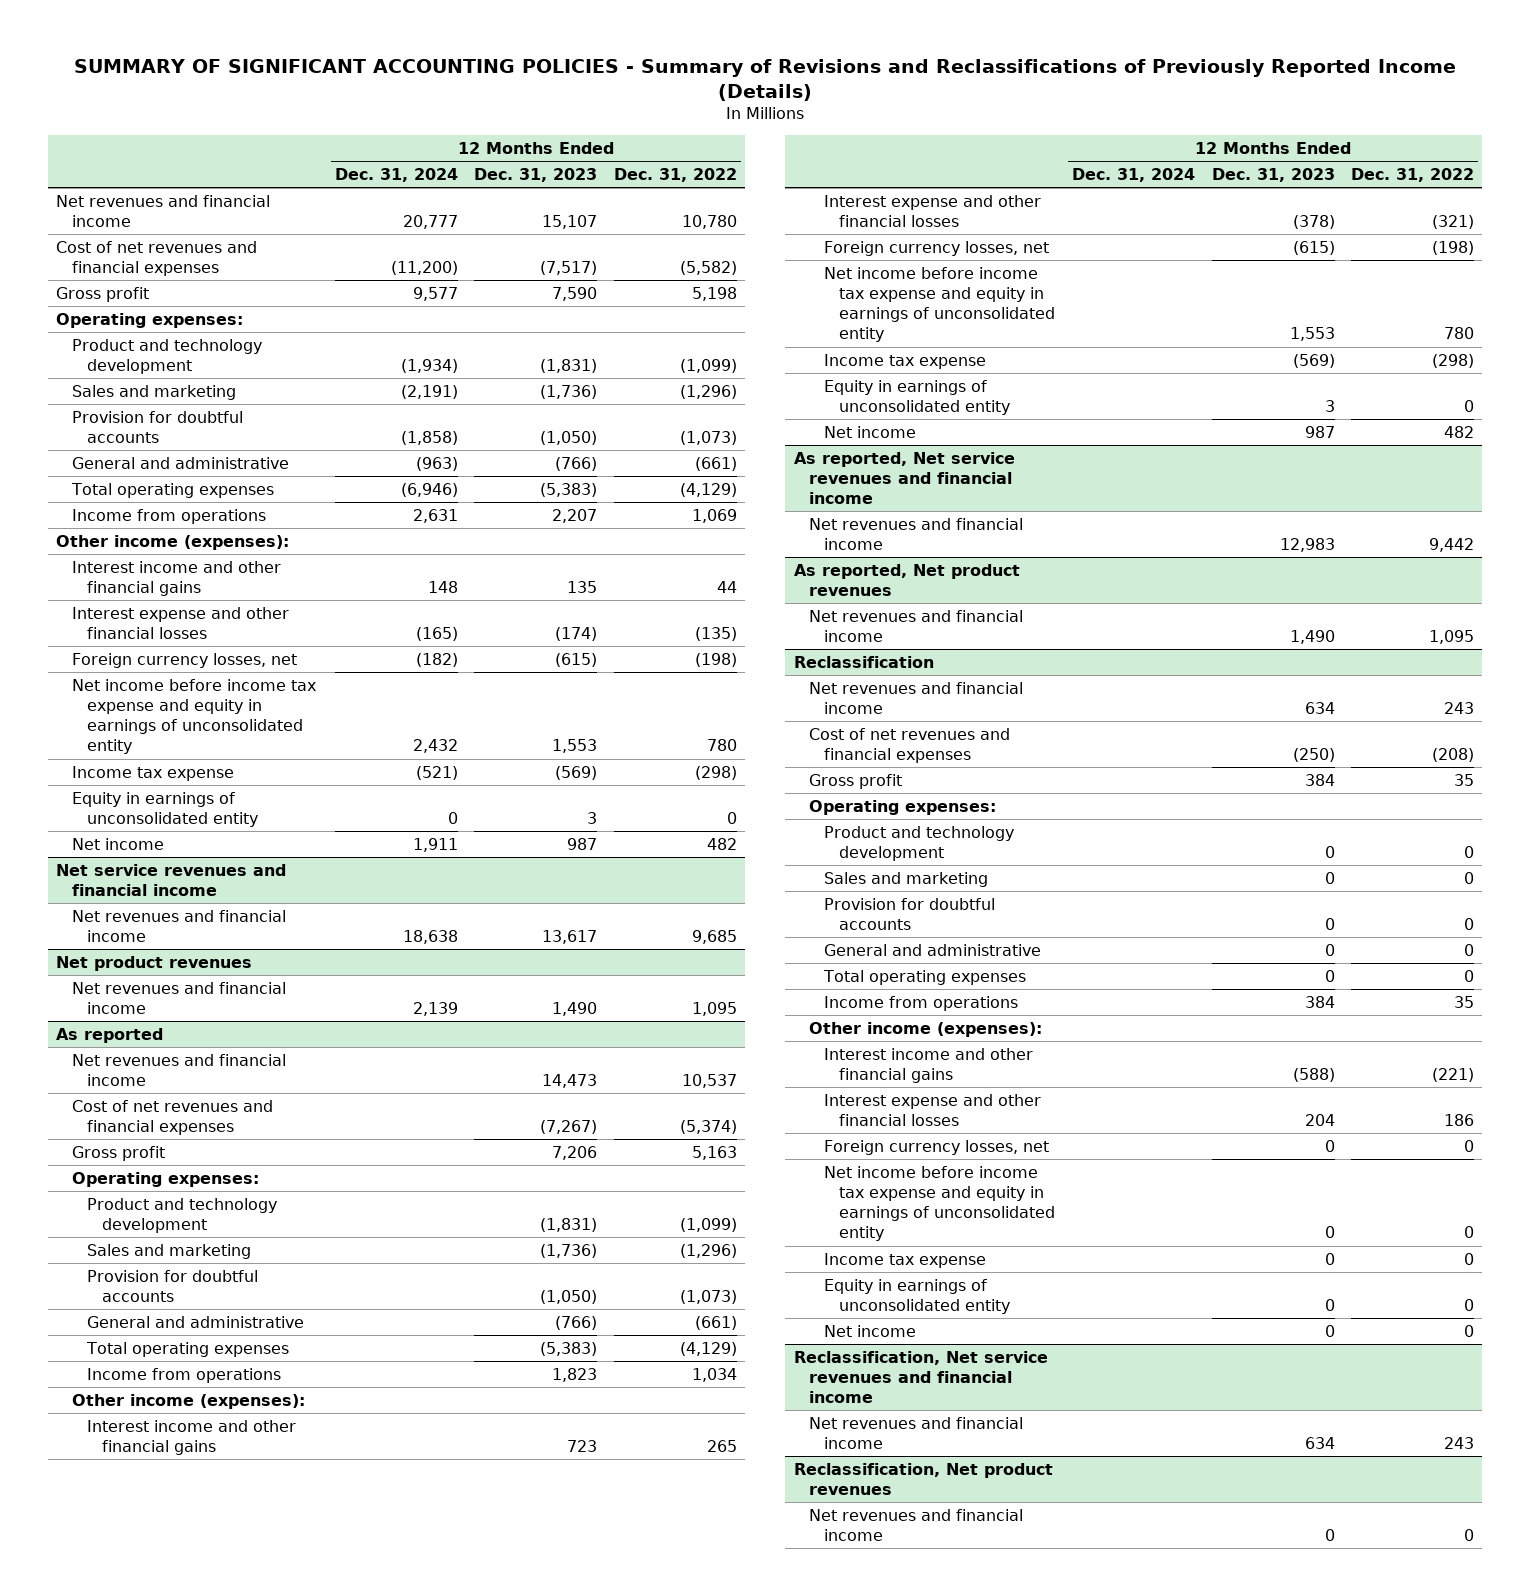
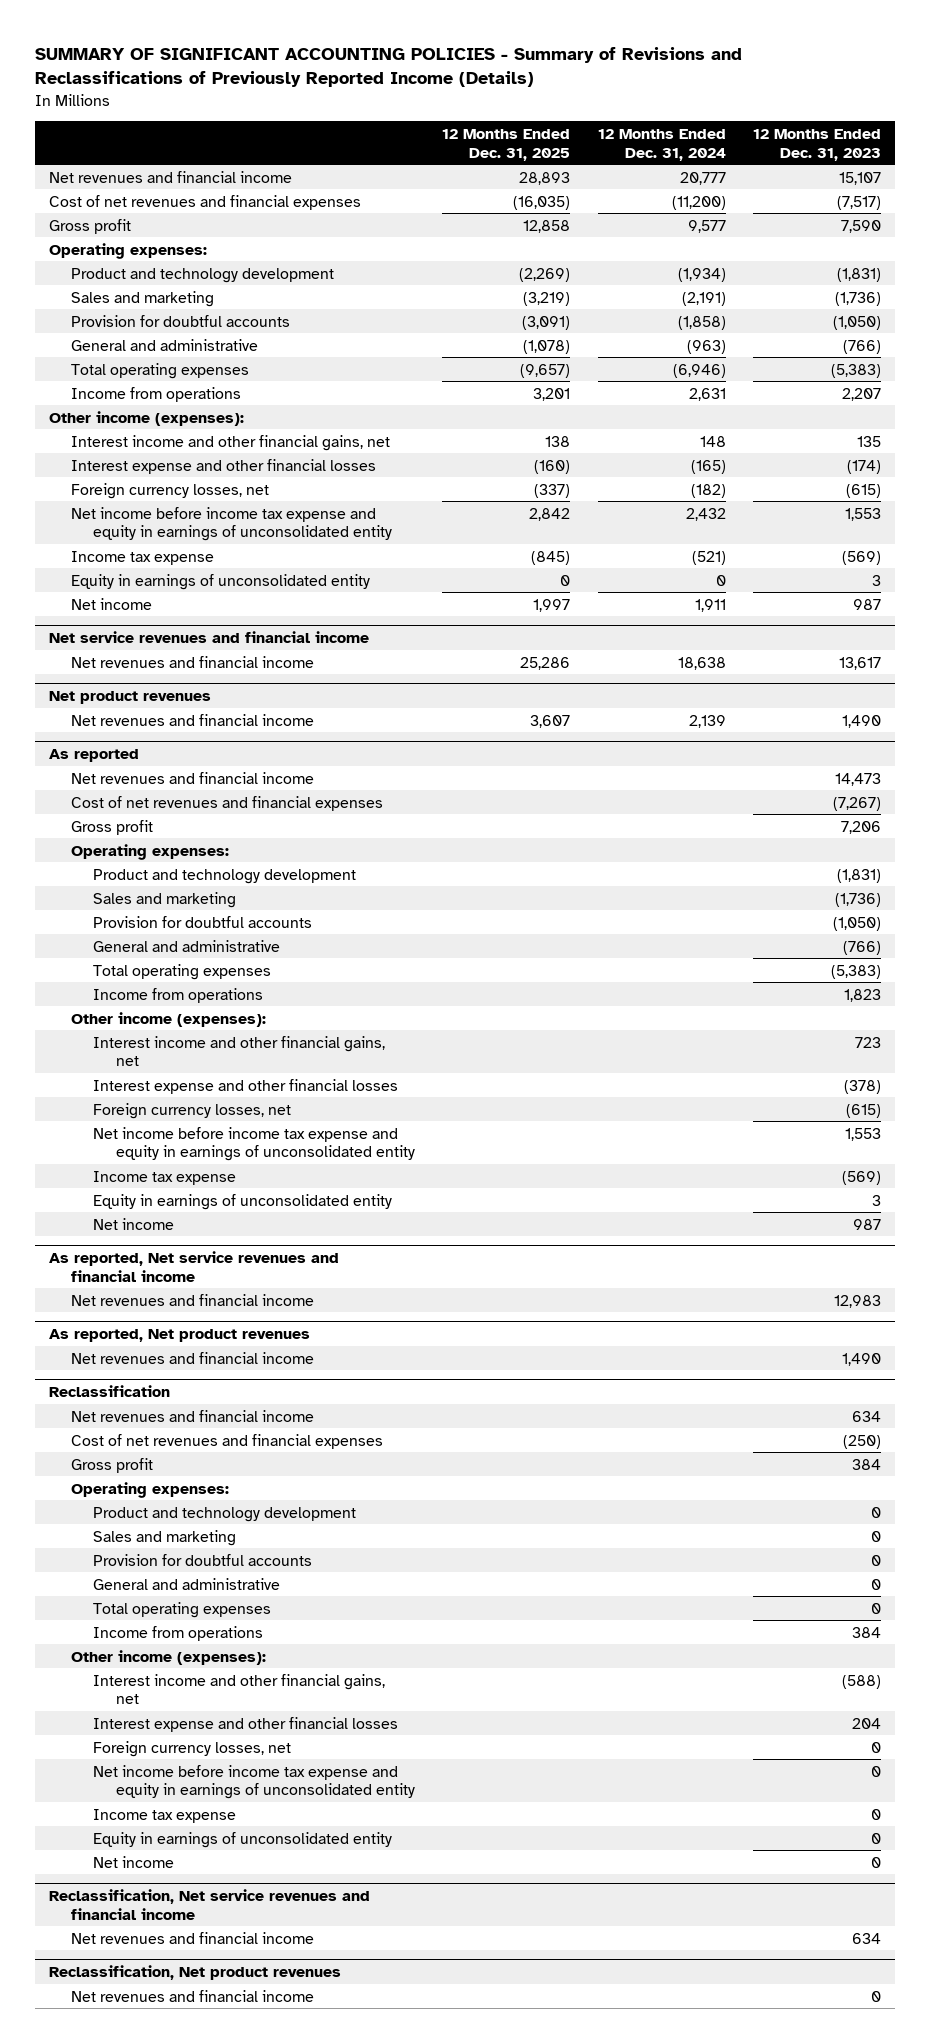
- | 12 Months Ended Dec. 31, 2024 | 12 Months Ended Dec. 31, 2023 | 12 Months Ended Dec. 31, 2022
+ | 12 Months Ended Dec. 31, 2025 | 12 Months Ended Dec. 31, 2024 | 12 Months Ended Dec. 31, 2023
- Interest income and other financial gains | 148 | 135 | 44
+ Interest income and other financial gains, net | 138 | 148 | 135
@ As reported
- Interest income and other financial gains | | 723 | 265
+ Interest income and other financial gains, net | | | 723
@ Reclassification
- Interest income and other financial gains | | (588) | (221)
+ Interest income and other financial gains, net | | | (588)

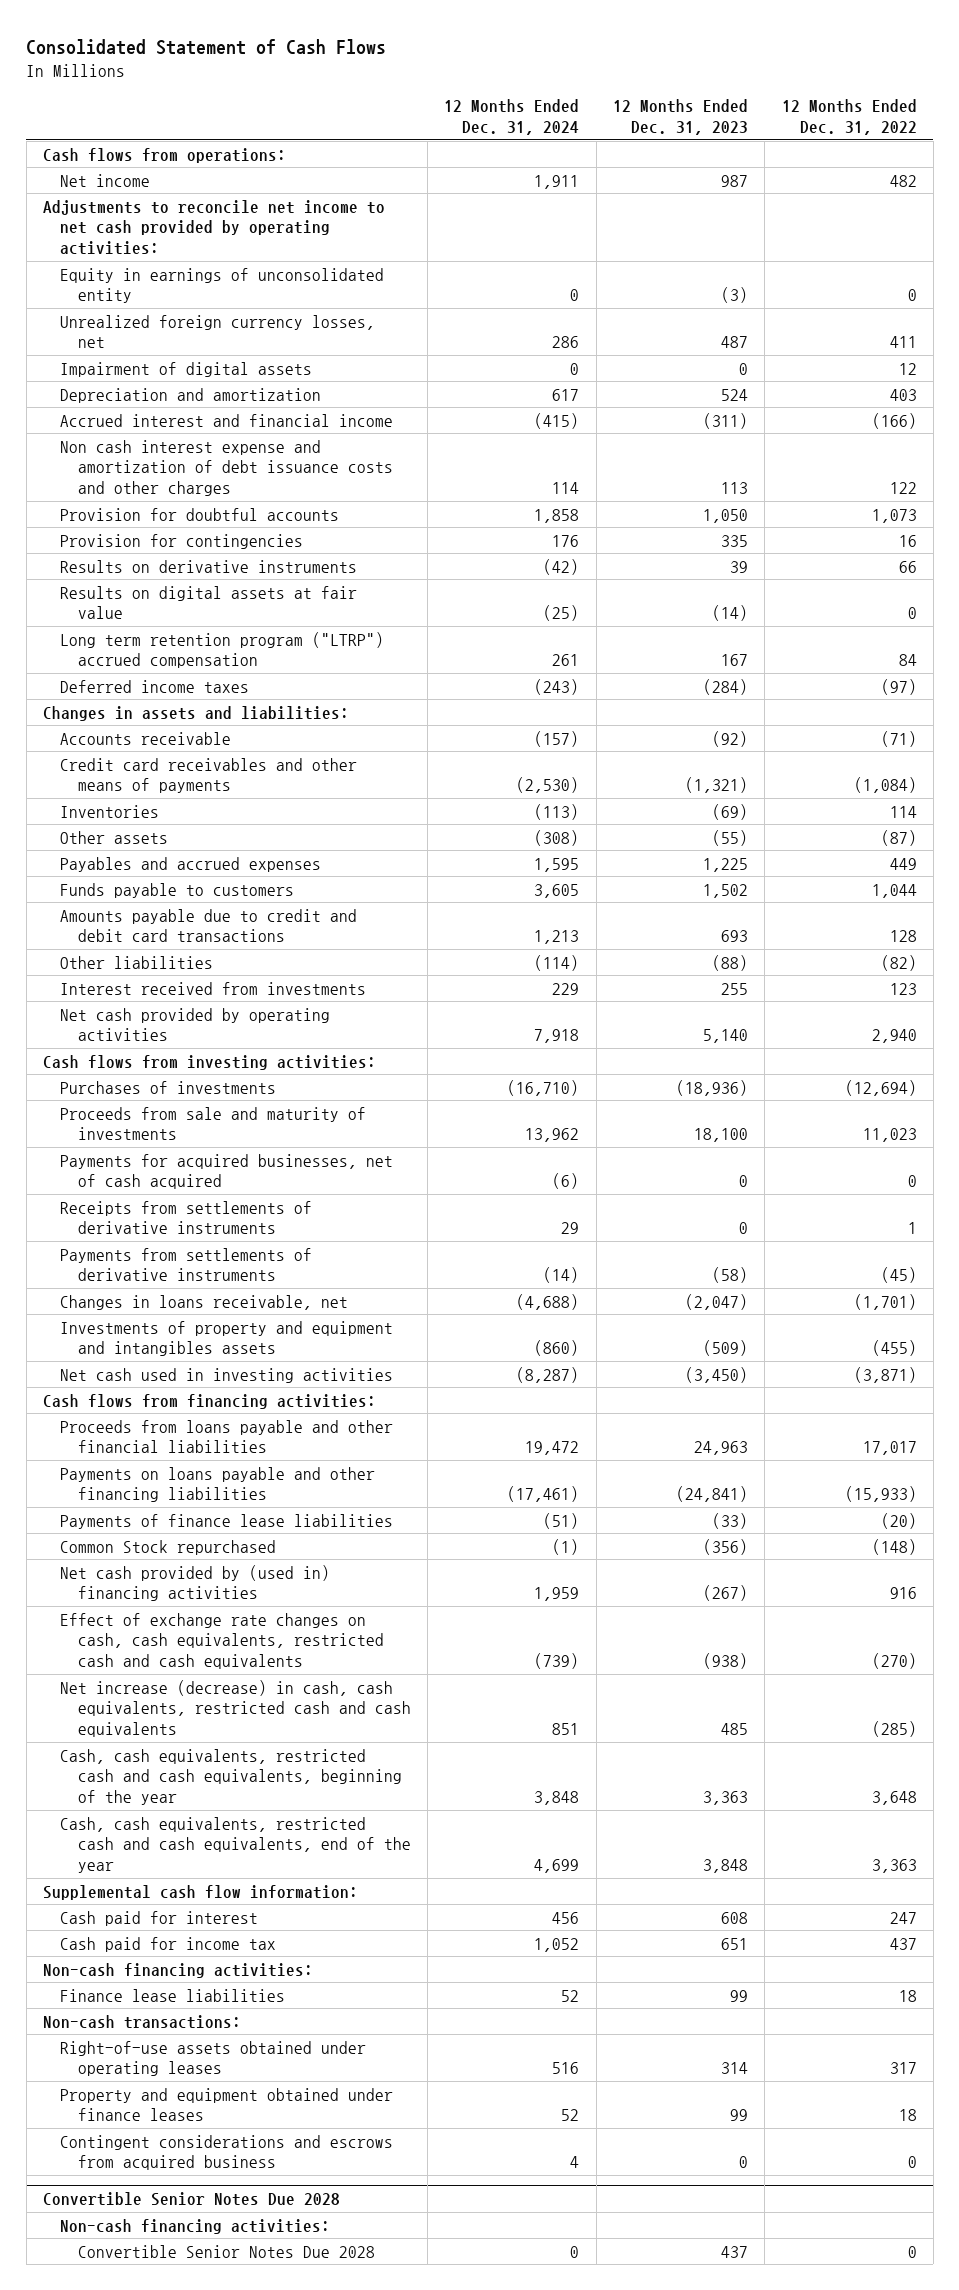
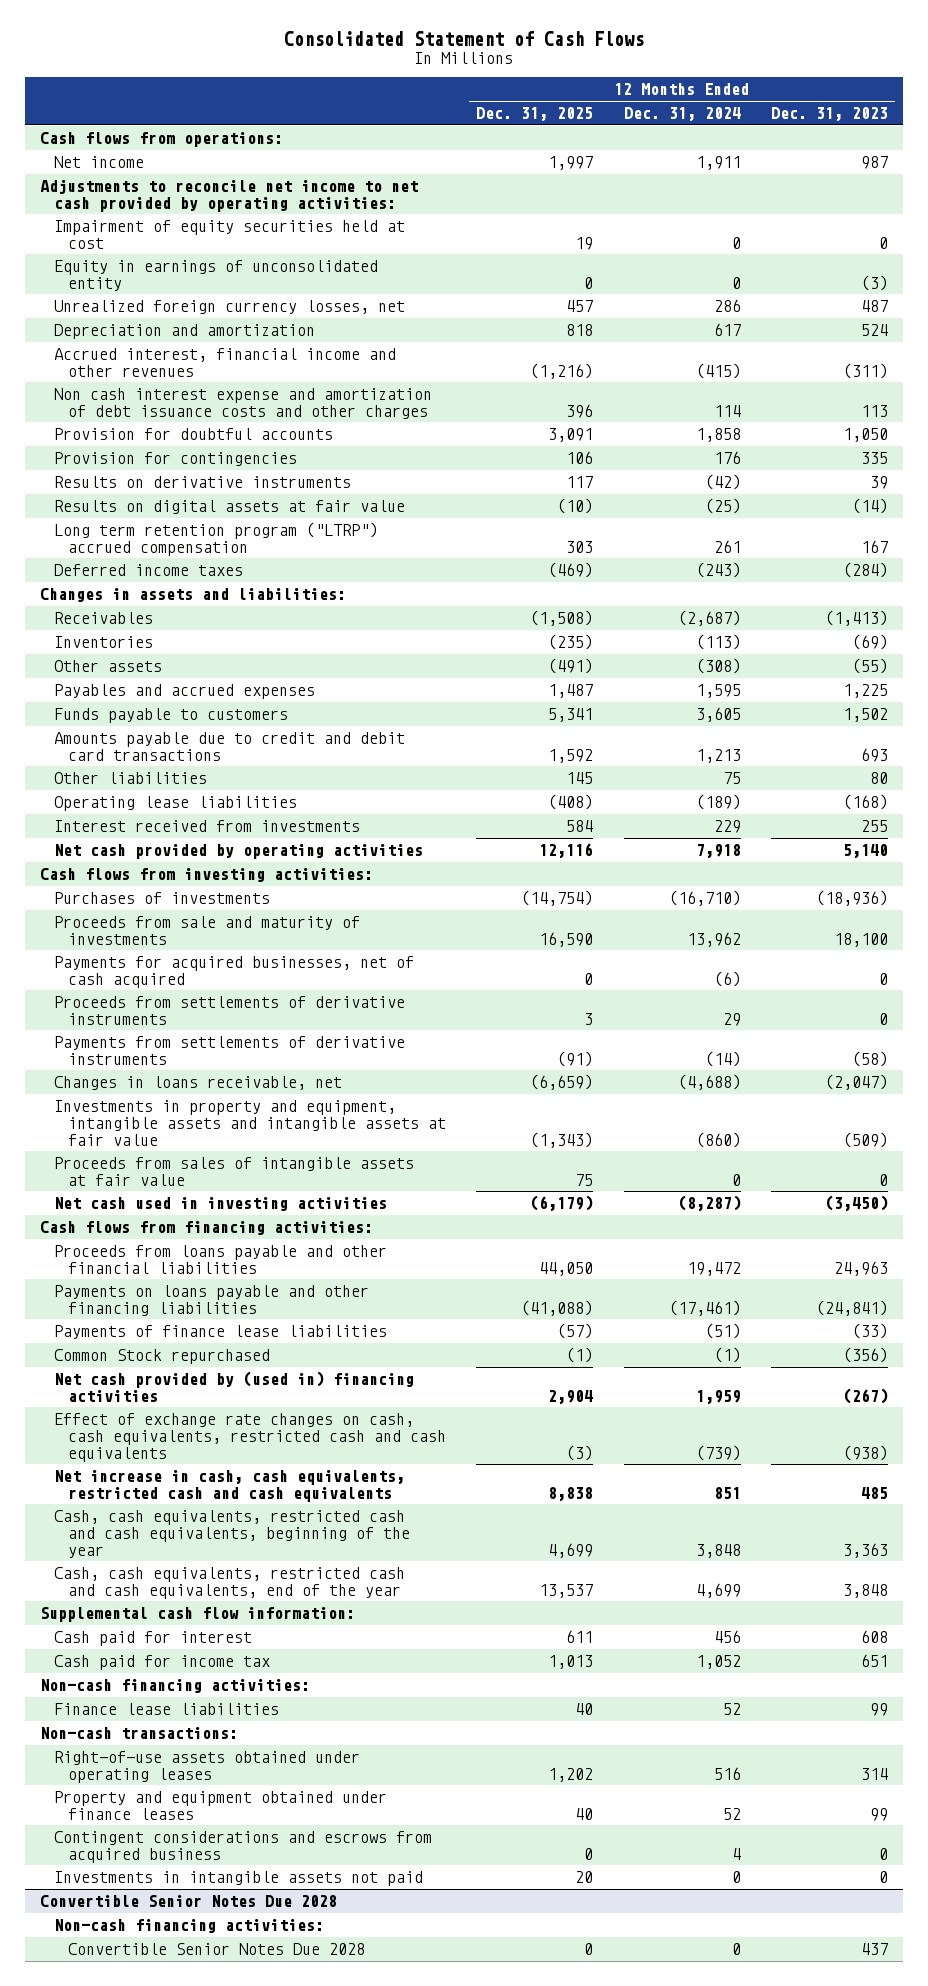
- | 12 Months Ended Dec. 31, 2024 | 12 Months Ended Dec. 31, 2023 | 12 Months Ended Dec. 31, 2022
+ | 12 Months Ended Dec. 31, 2025 | 12 Months Ended Dec. 31, 2024 | 12 Months Ended Dec. 31, 2023
+ Impairment of equity securities held at cost | 19 | 0 | 0
- Impairment of digital assets | 0 | 0 | 12
- Accrued interest and financial income | (415) | (311) | (166)
+ Accrued interest, financial income and other revenues | (1,216) | (415) | (311)
- Accounts receivable | (157) | (92) | (71)
- Credit card receivables and other means of payments | (2,530) | (1,321) | (1,084)
+ Receivables | (1,508) | (2,687) | (1,413)
- Other liabilities | (114) | (88) | (82)
+ Other liabilities | 145 | 75 | 80
+ Operating lease liabilities | (408) | (189) | (168)
- Receipts from settlements of derivative instruments | 29 | 0 | 1
+ Proceeds from settlements of derivative instruments | 3 | 29 | 0
- Investments of property and equipment and intangibles assets | (860) | (509) | (455)
+ Investments in property and equipment, intangible assets and intangible assets at fair value | (1,343) | (860) | (509)
+ Proceeds from sales of intangible assets at fair value | 75 | 0 | 0
- Net increase (decrease) in cash, cash equivalents, restricted cash and cash equivalents | 851 | 485 | (285)
+ Net increase in cash, cash equivalents, restricted cash and cash equivalents | 8,838 | 851 | 485
+ Investments in intangible assets not paid | 20 | 0 | 0

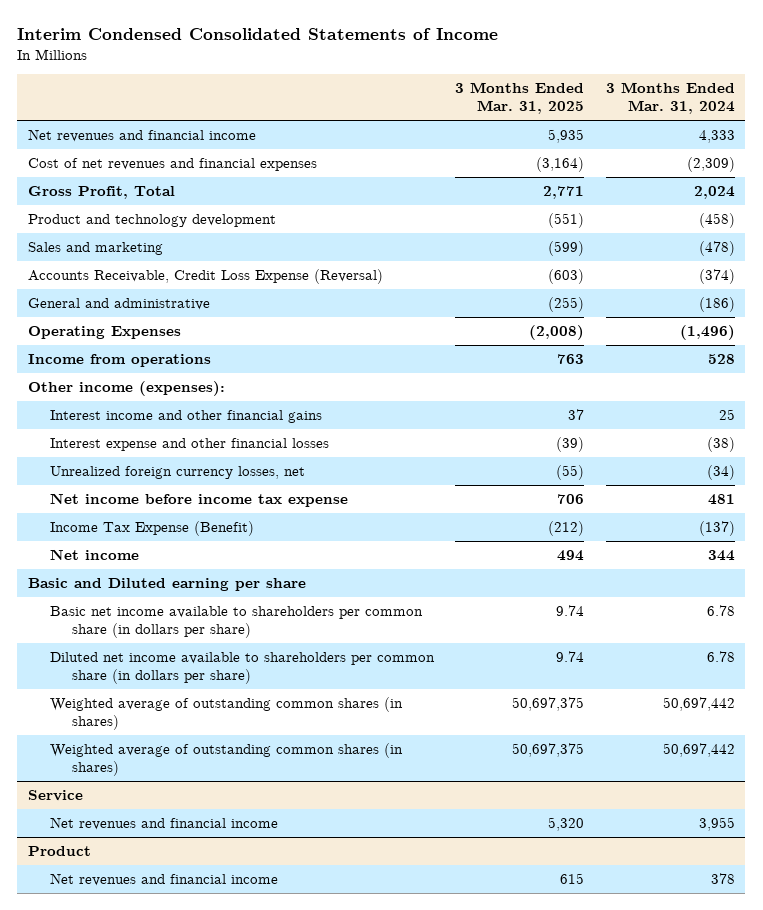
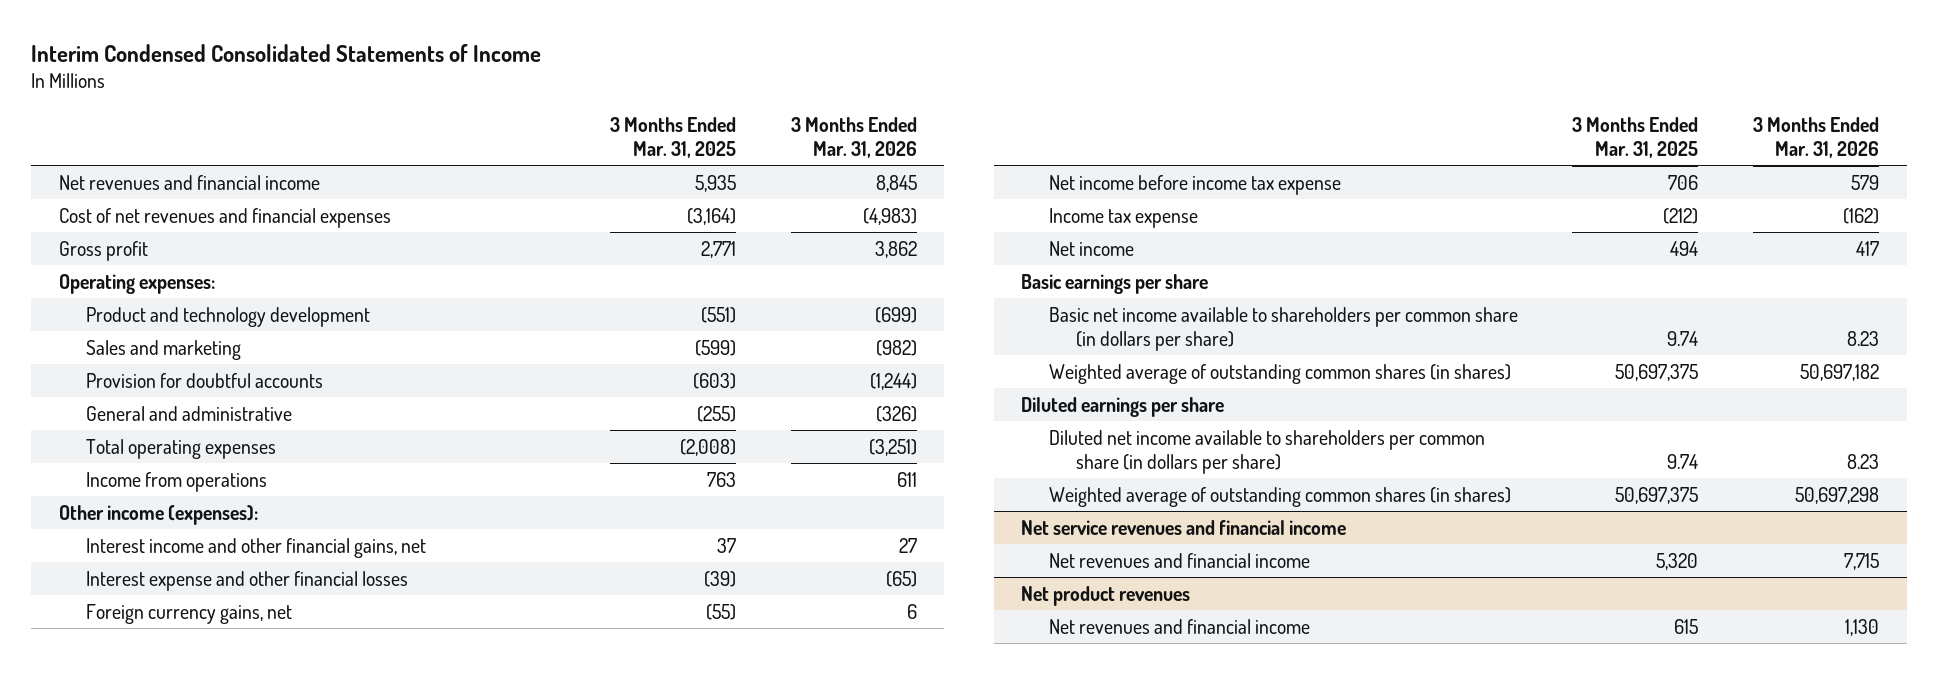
- | 3 Months Ended Mar. 31, 2025 | 3 Months Ended Mar. 31, 2024
+ | 3 Months Ended Mar. 31, 2025 | 3 Months Ended Mar. 31, 2026
- Gross Profit, Total | 2,771 | 2,024
+ Gross profit | 2,771 | 3,862
+ Operating expenses:
- Accounts Receivable, Credit Loss Expense (Reversal) | (603) | (374)
+ Provision for doubtful accounts | (603) | (1,244)
- Operating Expenses | (2,008) | (1,496)
+ Total operating expenses | (2,008) | (3,251)
- Interest income and other financial gains | 37 | 25
+ Interest income and other financial gains, net | 37 | 27
- Unrealized foreign currency losses, net | (55) | (34)
+ Foreign currency gains, net | (55) | 6
- Income Tax Expense (Benefit) | (212) | (137)
+ Income tax expense | (212) | (162)
- Basic and Diluted earning per share
+ Basic earnings per share
+ Diluted earnings per share
moved down: Diluted net income available to shareholders per common share (in dollars per share) | 9.74 | 8.23
- Service
+ Net service revenues and financial income
- Product
+ Net product revenues

